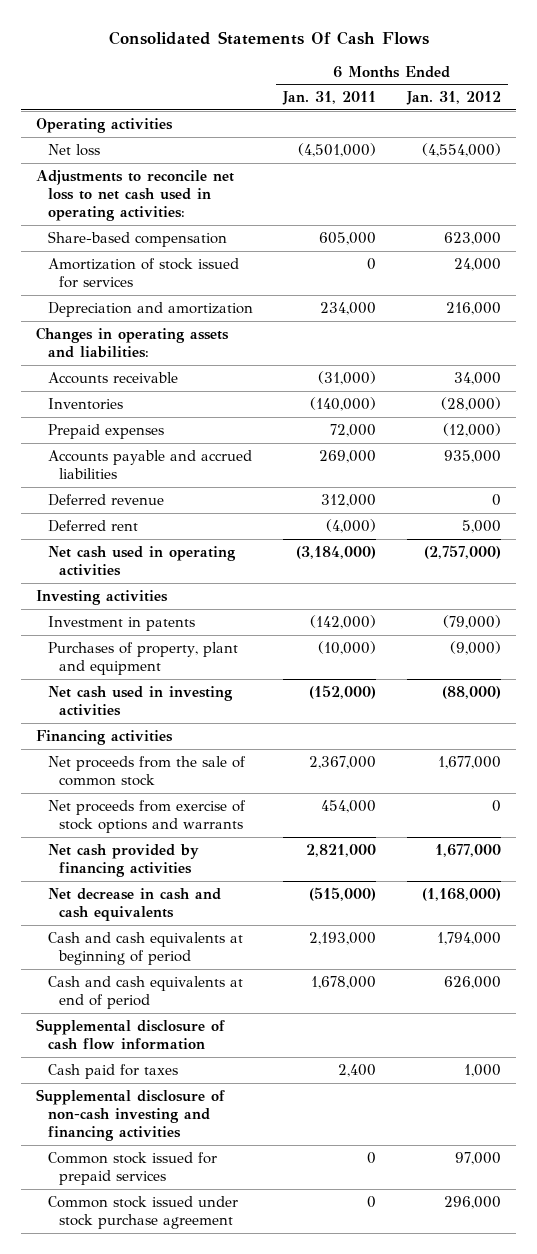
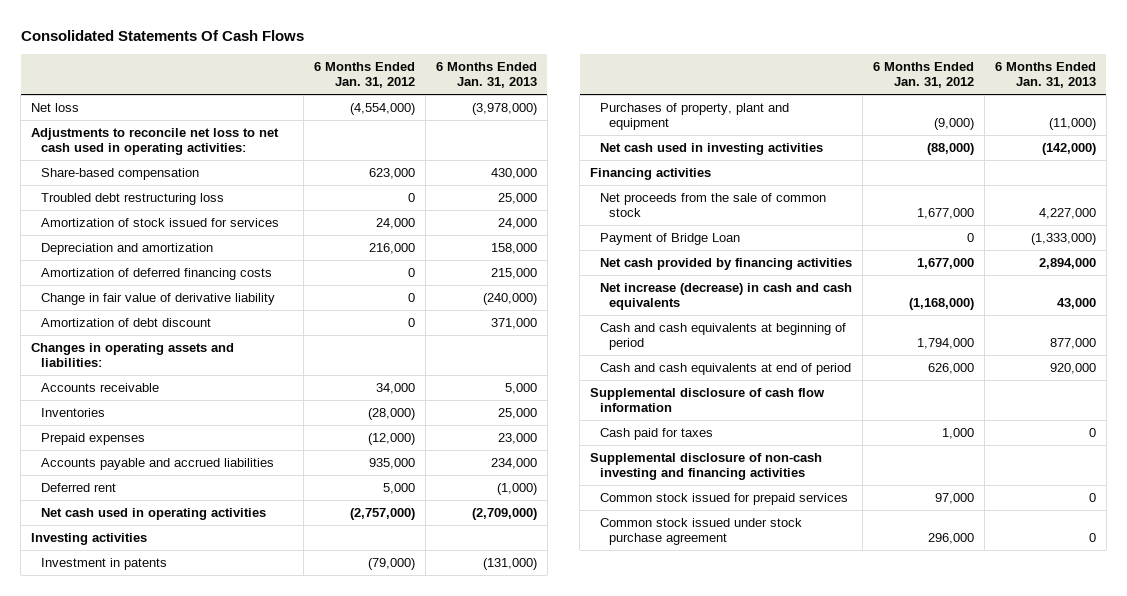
- | 6 Months Ended Jan. 31, 2011 | 6 Months Ended Jan. 31, 2012
+ | 6 Months Ended Jan. 31, 2012 | 6 Months Ended Jan. 31, 2013
- Operating activities
+ Troubled debt restructuring loss | 0 | 25,000
+ Amortization of deferred financing costs | 0 | 215,000
+ Change in fair value of derivative liability | 0 | (240,000)
+ Amortization of debt discount | 0 | 371,000
- Deferred revenue | 312,000 | 0
- Net proceeds from exercise of stock options and warrants | 454,000 | 0
+ Payment of Bridge Loan | 0 | (1,333,000)
- Net decrease in cash and cash equivalents | (515,000) | (1,168,000)
+ Net increase (decrease) in cash and cash equivalents | (1,168,000) | 43,000

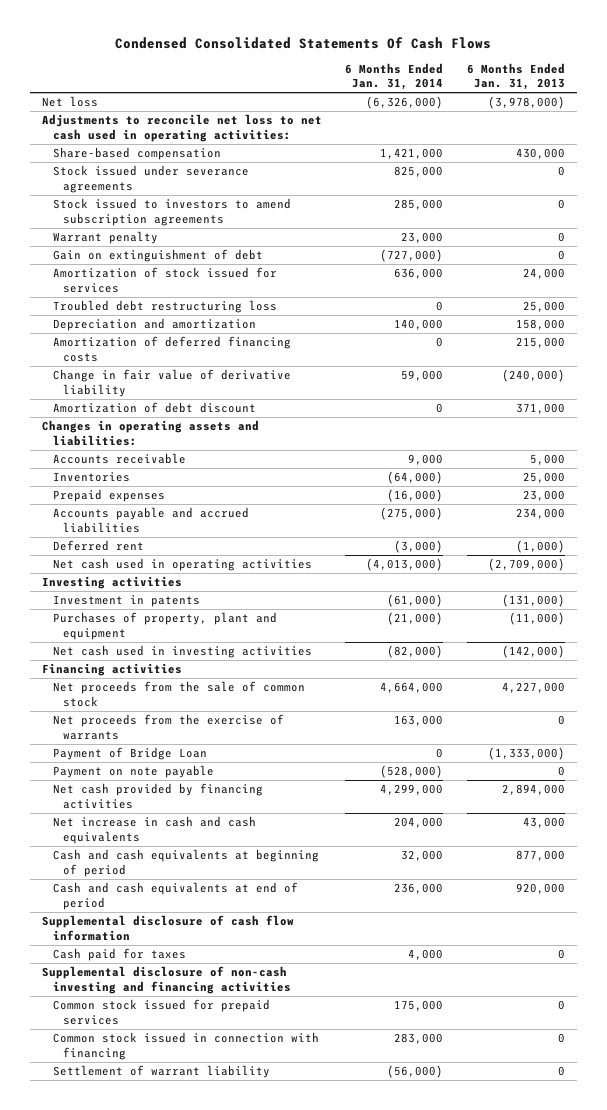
- Consolidated Statements Of Cash Flows
+ Condensed Consolidated Statements Of Cash Flows
- | 6 Months Ended Jan. 31, 2012 | 6 Months Ended Jan. 31, 2013
+ | 6 Months Ended Jan. 31, 2014 | 6 Months Ended Jan. 31, 2013
+ Stock issued under severance agreements | 825,000 | 0
+ Stock issued to investors to amend subscription agreements | 285,000 | 0
+ Warrant penalty | 23,000 | 0
+ Gain on extinguishment of debt | (727,000) | 0
moved down: Troubled debt restructuring loss | 0 | 25,000
+ Net proceeds from the exercise of warrants | 163,000 | 0
+ Payment on note payable | (528,000) | 0
- Net increase (decrease) in cash and cash equivalents | (1,168,000) | 43,000
+ Net increase in cash and cash equivalents | 204,000 | 43,000
- Common stock issued under stock purchase agreement | 296,000 | 0
+ Common stock issued in connection with financing | 283,000 | 0
+ Settlement of warrant liability | (56,000) | 0

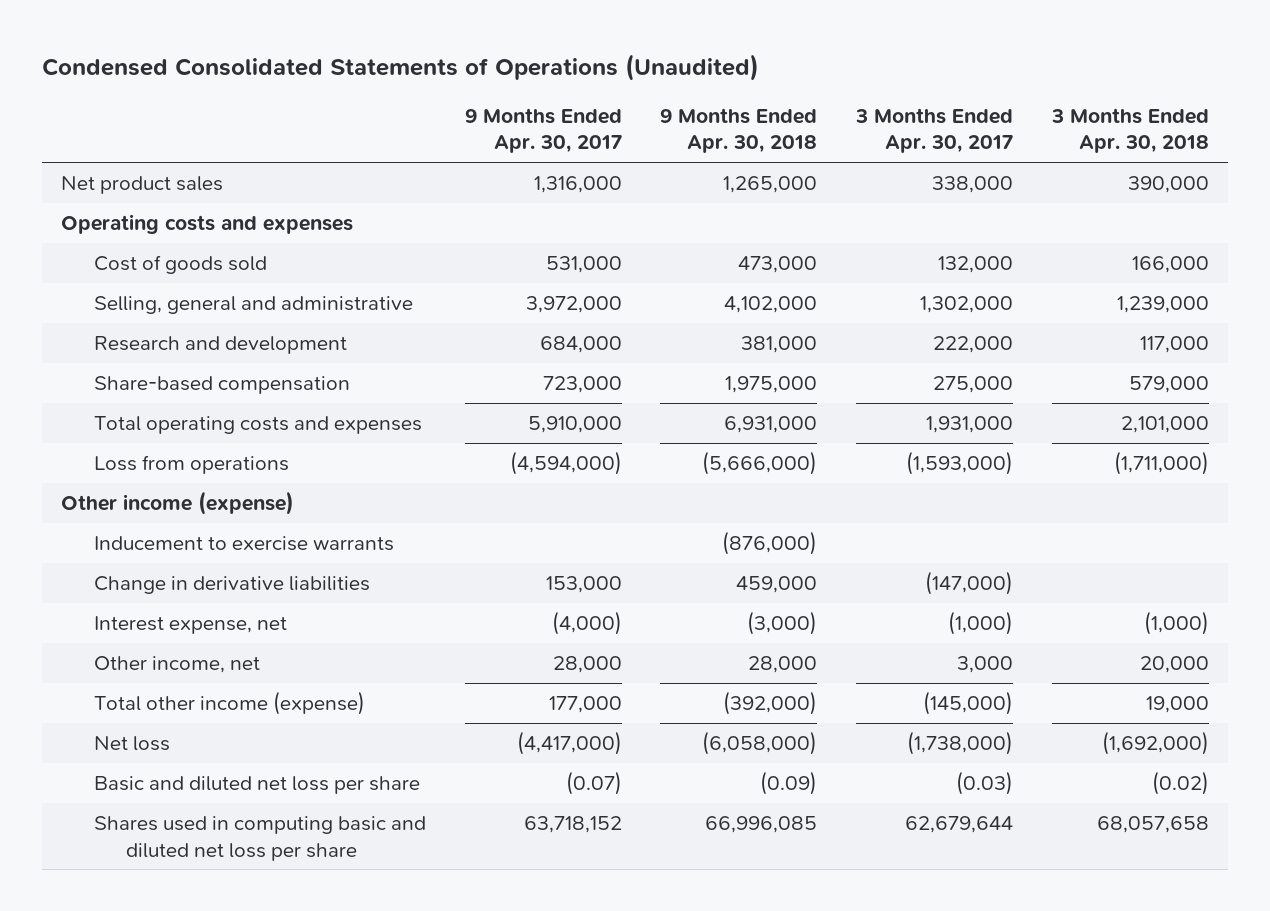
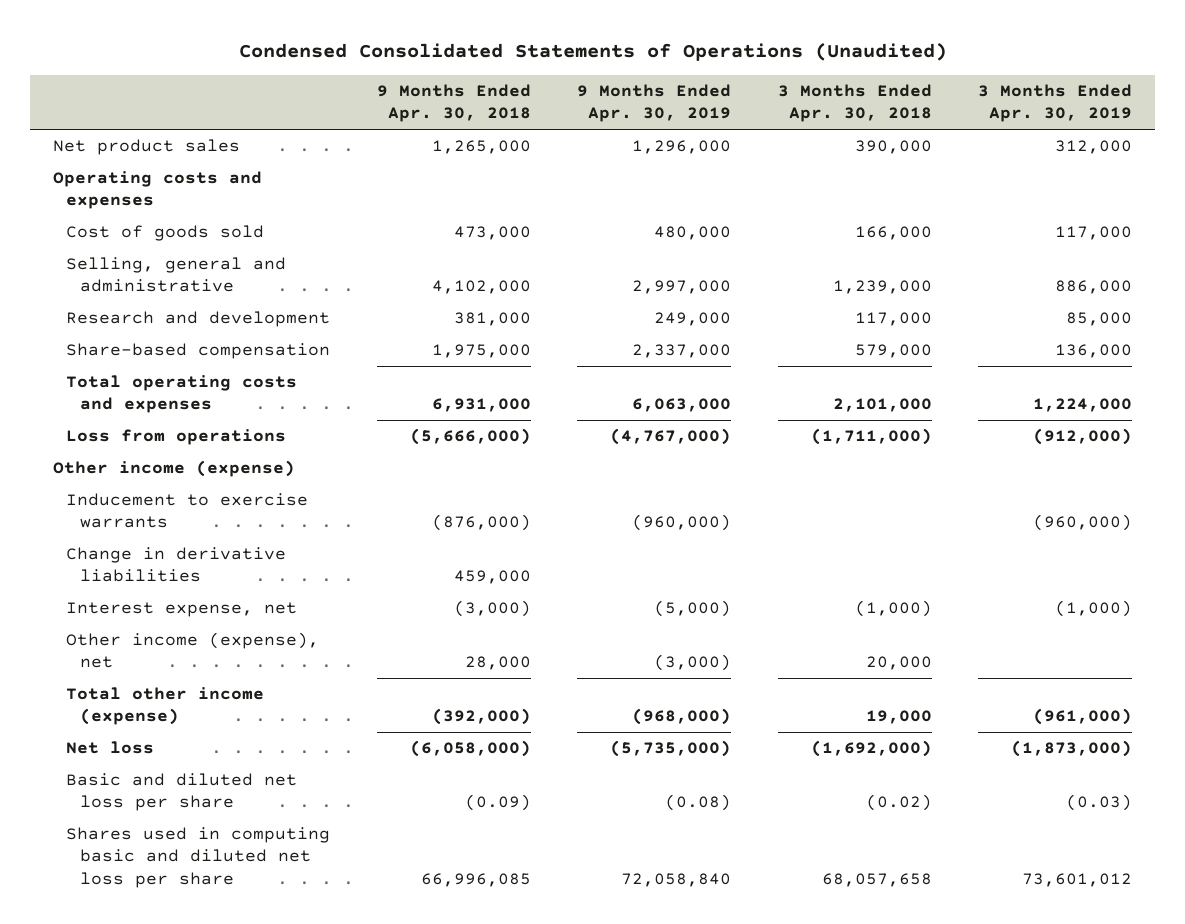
- | 9 Months Ended Apr. 30, 2017 | 9 Months Ended Apr. 30, 2018 | 3 Months Ended Apr. 30, 2017 | 3 Months Ended Apr. 30, 2018
+ | 9 Months Ended Apr. 30, 2018 | 9 Months Ended Apr. 30, 2019 | 3 Months Ended Apr. 30, 2018 | 3 Months Ended Apr. 30, 2019
- Other income, net | 28,000 | 28,000 | 3,000 | 20,000
+ Other income (expense), net | 28,000 | (3,000) | 20,000 |

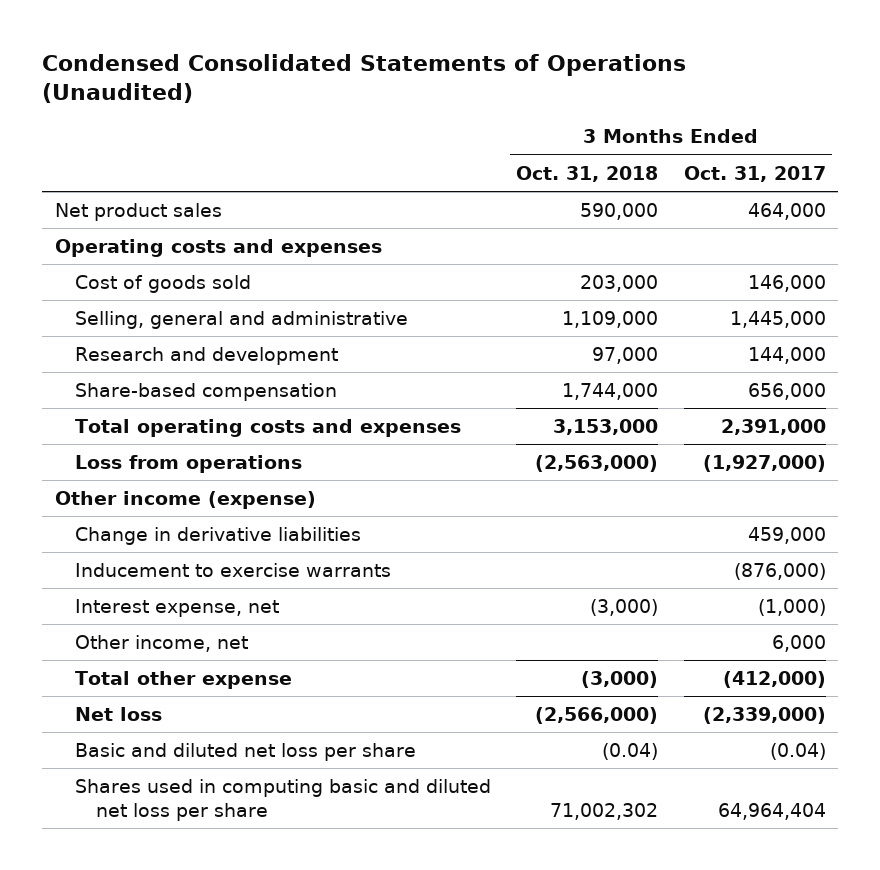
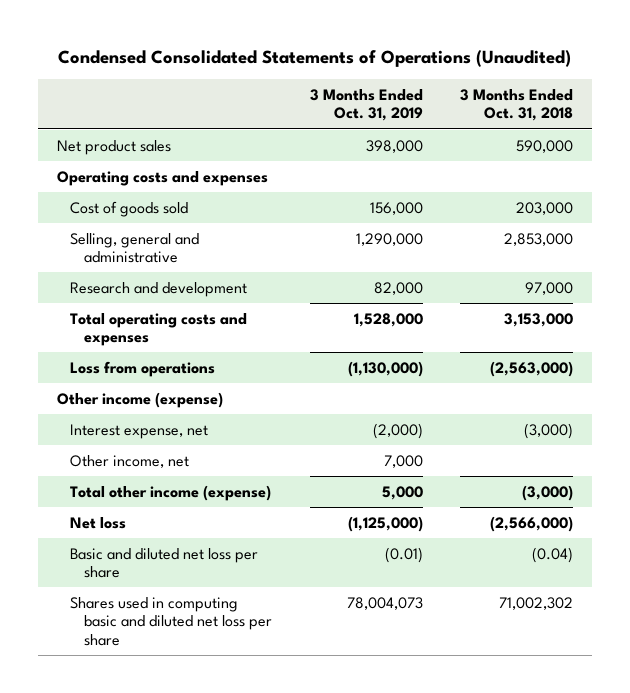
- | 3 Months Ended Oct. 31, 2018 | 3 Months Ended Oct. 31, 2017
+ | 3 Months Ended Oct. 31, 2019 | 3 Months Ended Oct. 31, 2018
- Selling, general and administrative | 1,109,000 | 1,445,000
+ Selling, general and administrative | 1,290,000 | 2,853,000
- Share-based compensation | 1,744,000 | 656,000
- Change in derivative liabilities | | 459,000
- Inducement to exercise warrants | | (876,000)
- Total other expense | (3,000) | (412,000)
+ Total other income (expense) | 5,000 | (3,000)

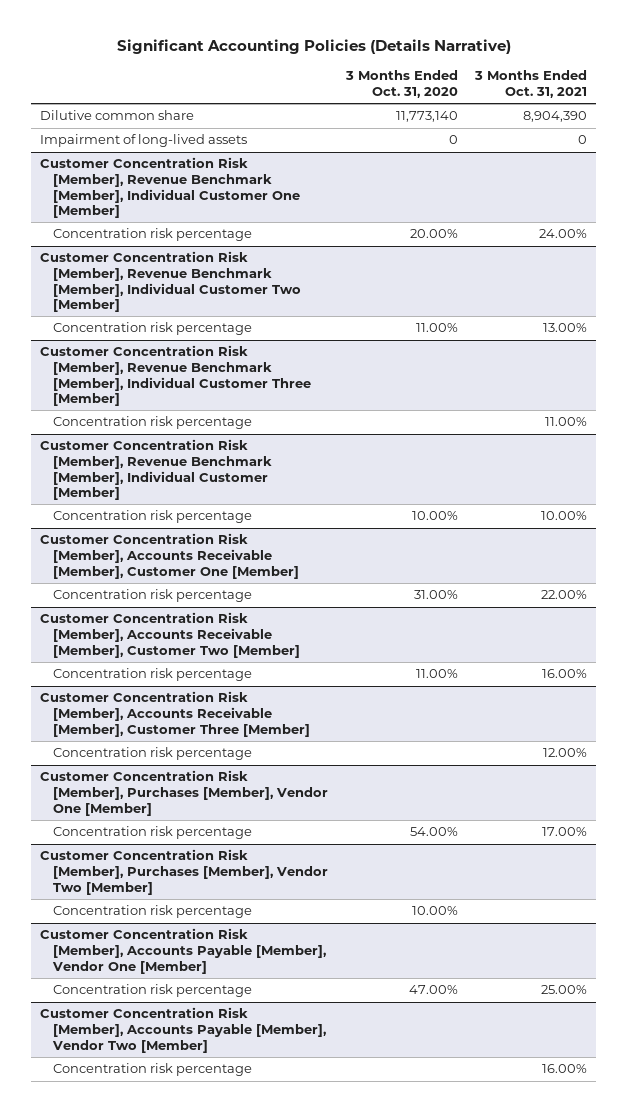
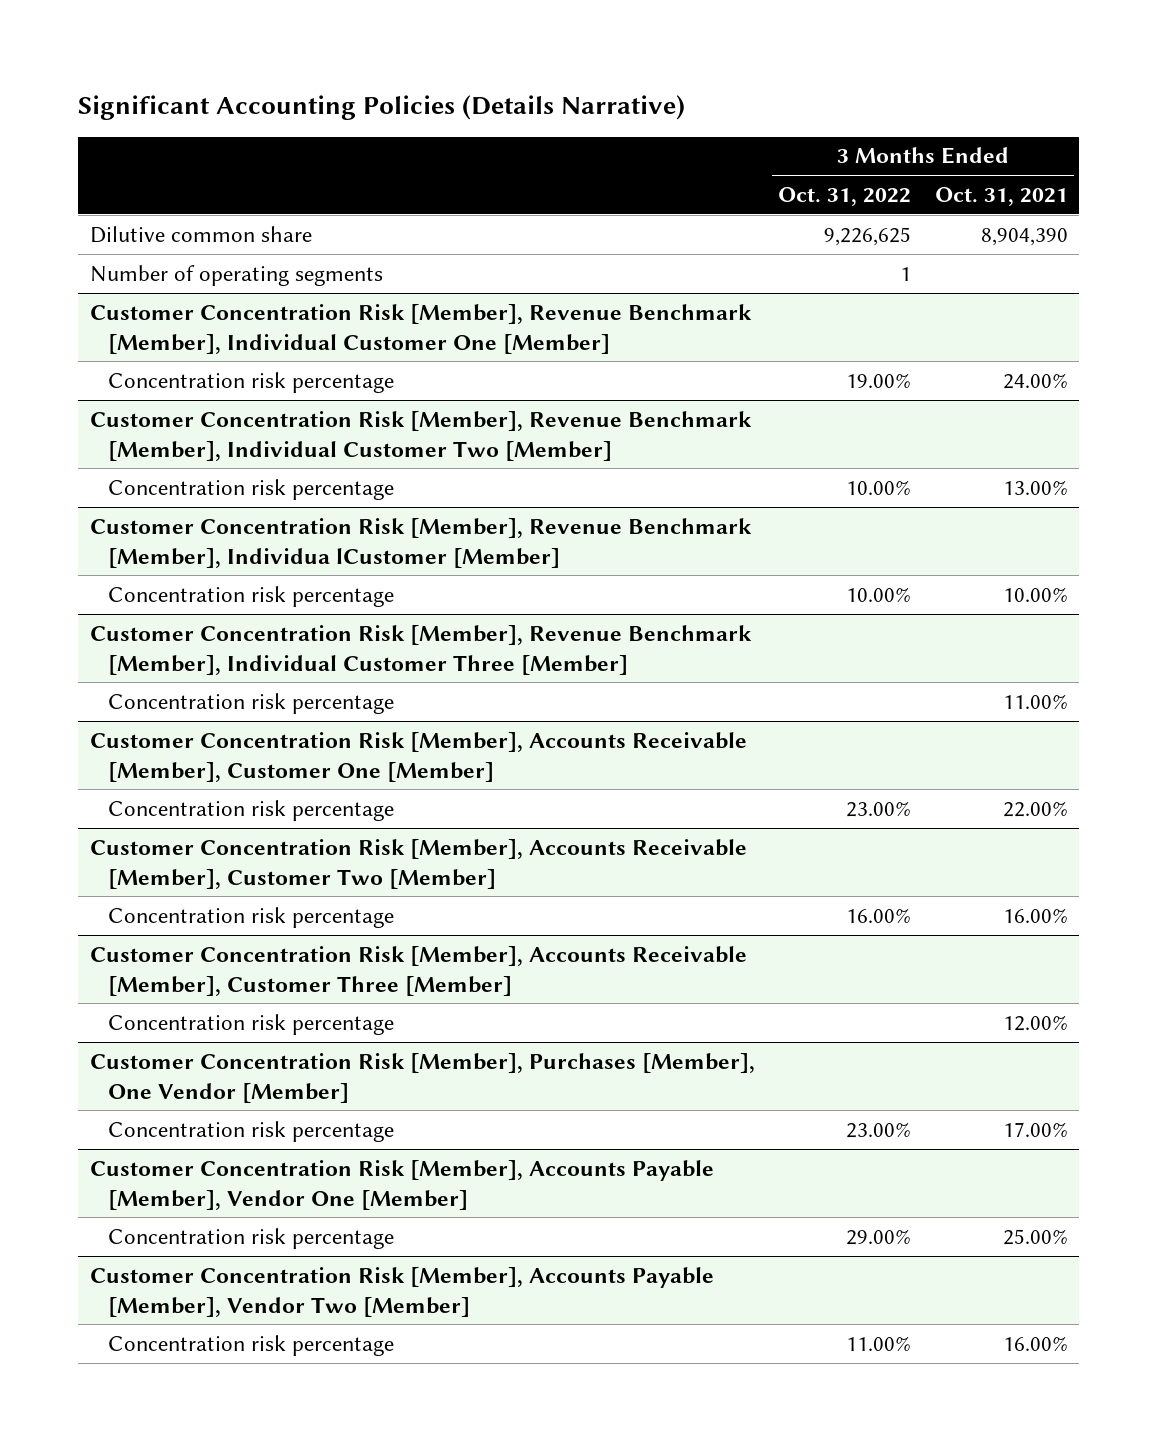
- | 3 Months Ended Oct. 31, 2020 | 3 Months Ended Oct. 31, 2021
+ | 3 Months Ended Oct. 31, 2022 | 3 Months Ended Oct. 31, 2021
- Impairment of long-lived assets | 0 | 0
+ Number of operating segments | 1 |
+ Customer Concentration Risk [Member], Revenue Benchmark [Member], Individua lCustomer [Member]
+ Concentration risk percentage | 10.00% | 10.00%
- Customer Concentration Risk [Member], Revenue Benchmark [Member], Individual Customer [Member]
- Concentration risk percentage | 10.00% | 10.00%
- Customer Concentration Risk [Member], Purchases [Member], Vendor One [Member]
+ Customer Concentration Risk [Member], Purchases [Member], One Vendor [Member]
- Customer Concentration Risk [Member], Purchases [Member], Vendor Two [Member]
- Concentration risk percentage | 10.00% |

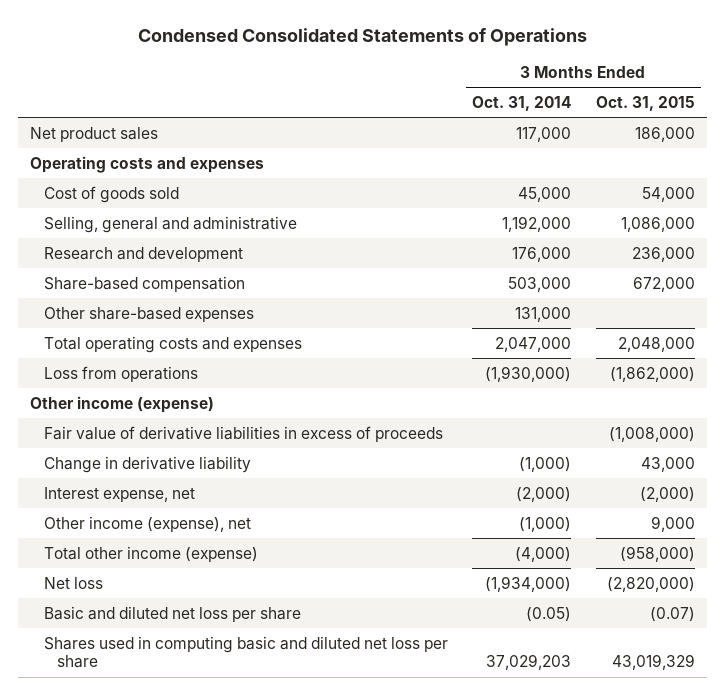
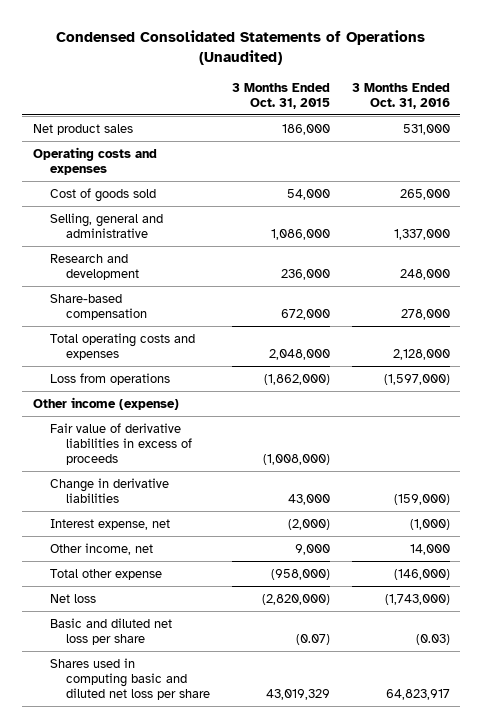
- Condensed Consolidated Statements of Operations
+ Condensed Consolidated Statements of Operations (Unaudited)
- | 3 Months Ended Oct. 31, 2014 | 3 Months Ended Oct. 31, 2015
+ | 3 Months Ended Oct. 31, 2015 | 3 Months Ended Oct. 31, 2016
- Other share-based expenses | 131,000 |
- Change in derivative liability | (1,000) | 43,000
+ Change in derivative liabilities | 43,000 | (159,000)
- Other income (expense), net | (1,000) | 9,000
- Total other income (expense) | (4,000) | (958,000)
+ Other income, net | 9,000 | 14,000
+ Total other expense | (958,000) | (146,000)

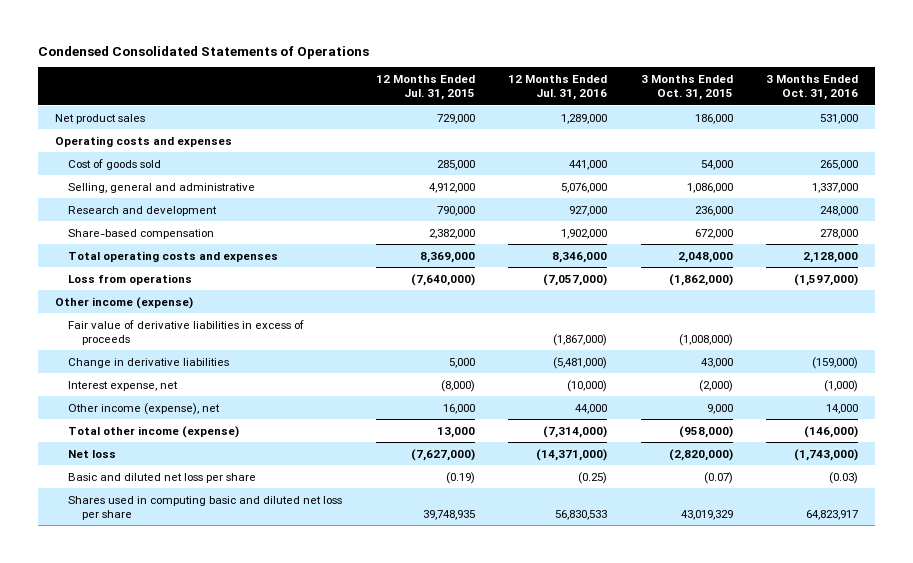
- Condensed Consolidated Statements of Operations (Unaudited)
+ Condensed Consolidated Statements of Operations
- | 3 Months Ended Oct. 31, 2015 | 3 Months Ended Oct. 31, 2016
+ | 12 Months Ended Jul. 31, 2015 | 12 Months Ended Jul. 31, 2016 | 3 Months Ended Oct. 31, 2015 | 3 Months Ended Oct. 31, 2016
- Other income, net | 9,000 | 14,000
- Total other expense | (958,000) | (146,000)
+ Other income (expense), net | 16,000 | 44,000 | 9,000 | 14,000
+ Total other income (expense) | 13,000 | (7,314,000) | (958,000) | (146,000)

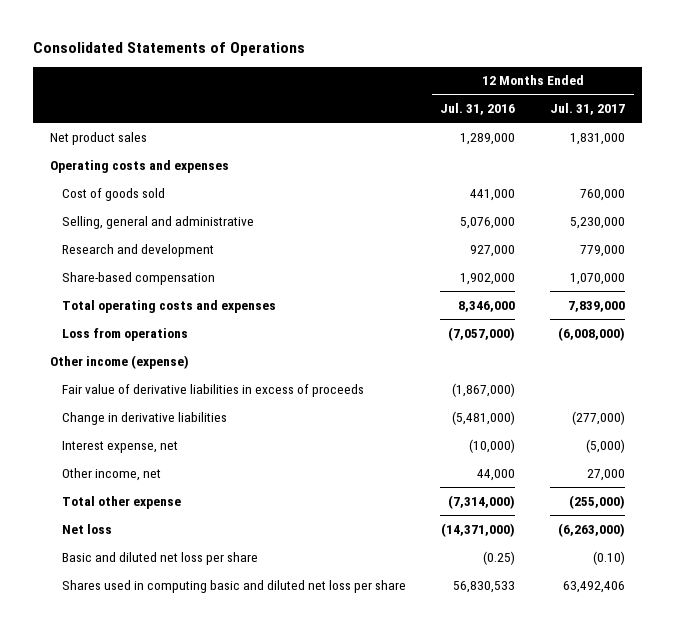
- Condensed Consolidated Statements of Operations
+ Consolidated Statements of Operations
- | 12 Months Ended Jul. 31, 2015 | 12 Months Ended Jul. 31, 2016 | 3 Months Ended Oct. 31, 2015 | 3 Months Ended Oct. 31, 2016
+ | 12 Months Ended Jul. 31, 2016 | 12 Months Ended Jul. 31, 2017
- Other income (expense), net | 16,000 | 44,000 | 9,000 | 14,000
- Total other income (expense) | 13,000 | (7,314,000) | (958,000) | (146,000)
+ Other income, net | 44,000 | 27,000
+ Total other expense | (7,314,000) | (255,000)

